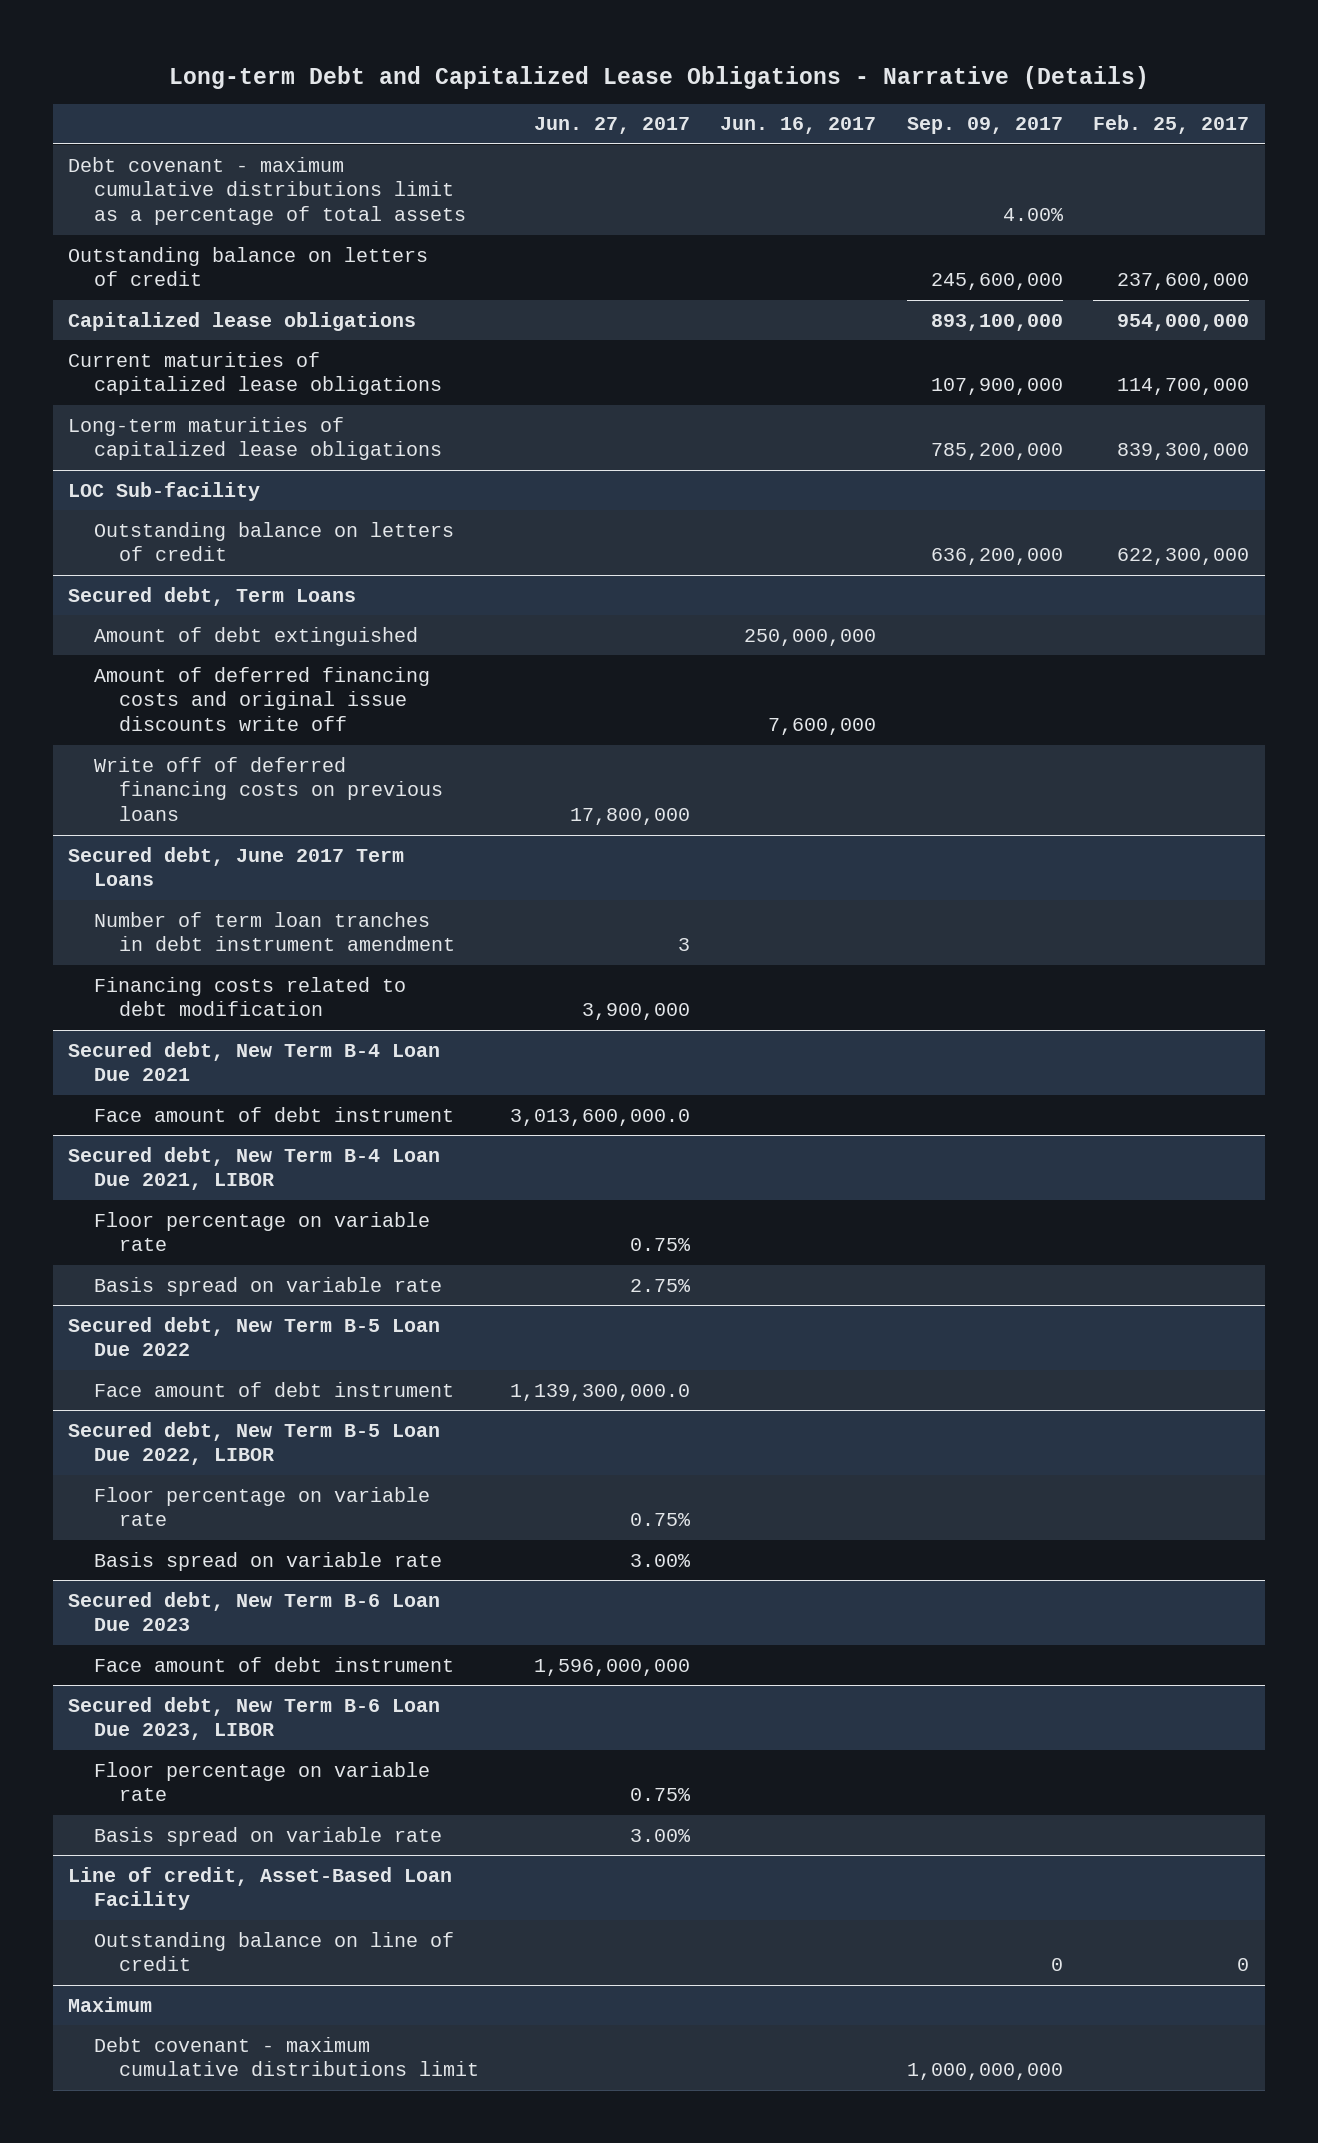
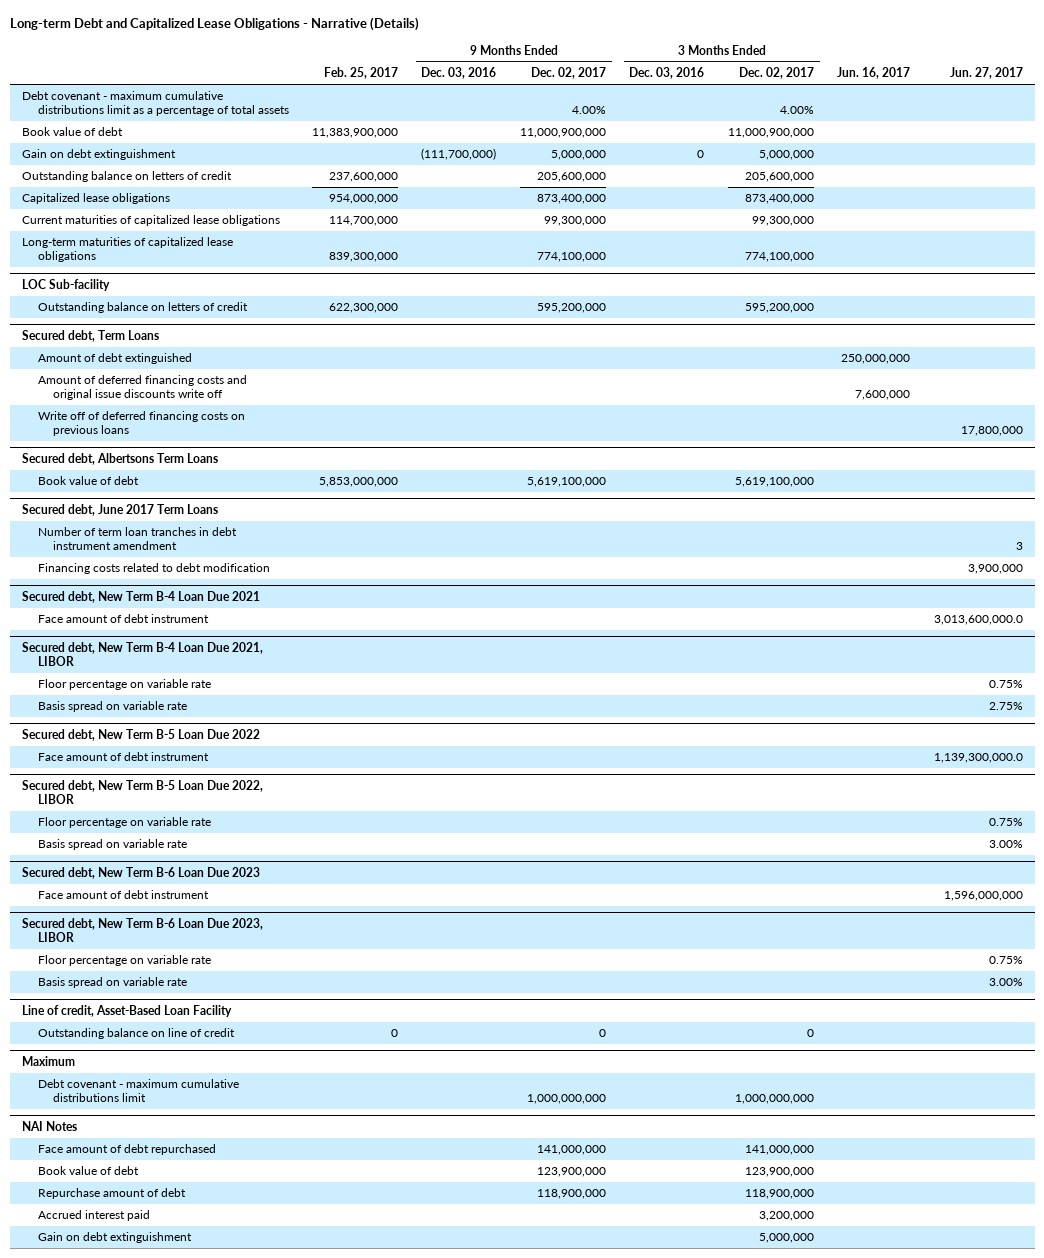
- | Jun. 27, 2017 | Jun. 16, 2017 | Sep. 09, 2017 | Feb. 25, 2017
+ | Feb. 25, 2017 | 9 Months Ended Dec. 03, 2016 | 9 Months Ended Dec. 02, 2017 | 3 Months Ended Dec. 03, 2016 | 3 Months Ended Dec. 02, 2017 | Jun. 16, 2017 | Jun. 27, 2017
+ Book value of debt | 11,383,900,000 | | 11,000,900,000 | | 11,000,900,000 | |
+ Gain on debt extinguishment | | (111,700,000) | 5,000,000 | 0 | 5,000,000 | |
+ Secured debt, Albertsons Term Loans
+ Book value of debt | 5,853,000,000 | | 5,619,100,000 | | 5,619,100,000 | |
+ NAI Notes
+ Face amount of debt repurchased | | | 141,000,000 | | 141,000,000 | |
+ Book value of debt | | | 123,900,000 | | 123,900,000 | |
+ Repurchase amount of debt | | | 118,900,000 | | 118,900,000 | |
+ Accrued interest paid | | | | | 3,200,000 | |
+ Gain on debt extinguishment | | | | | 5,000,000 | |

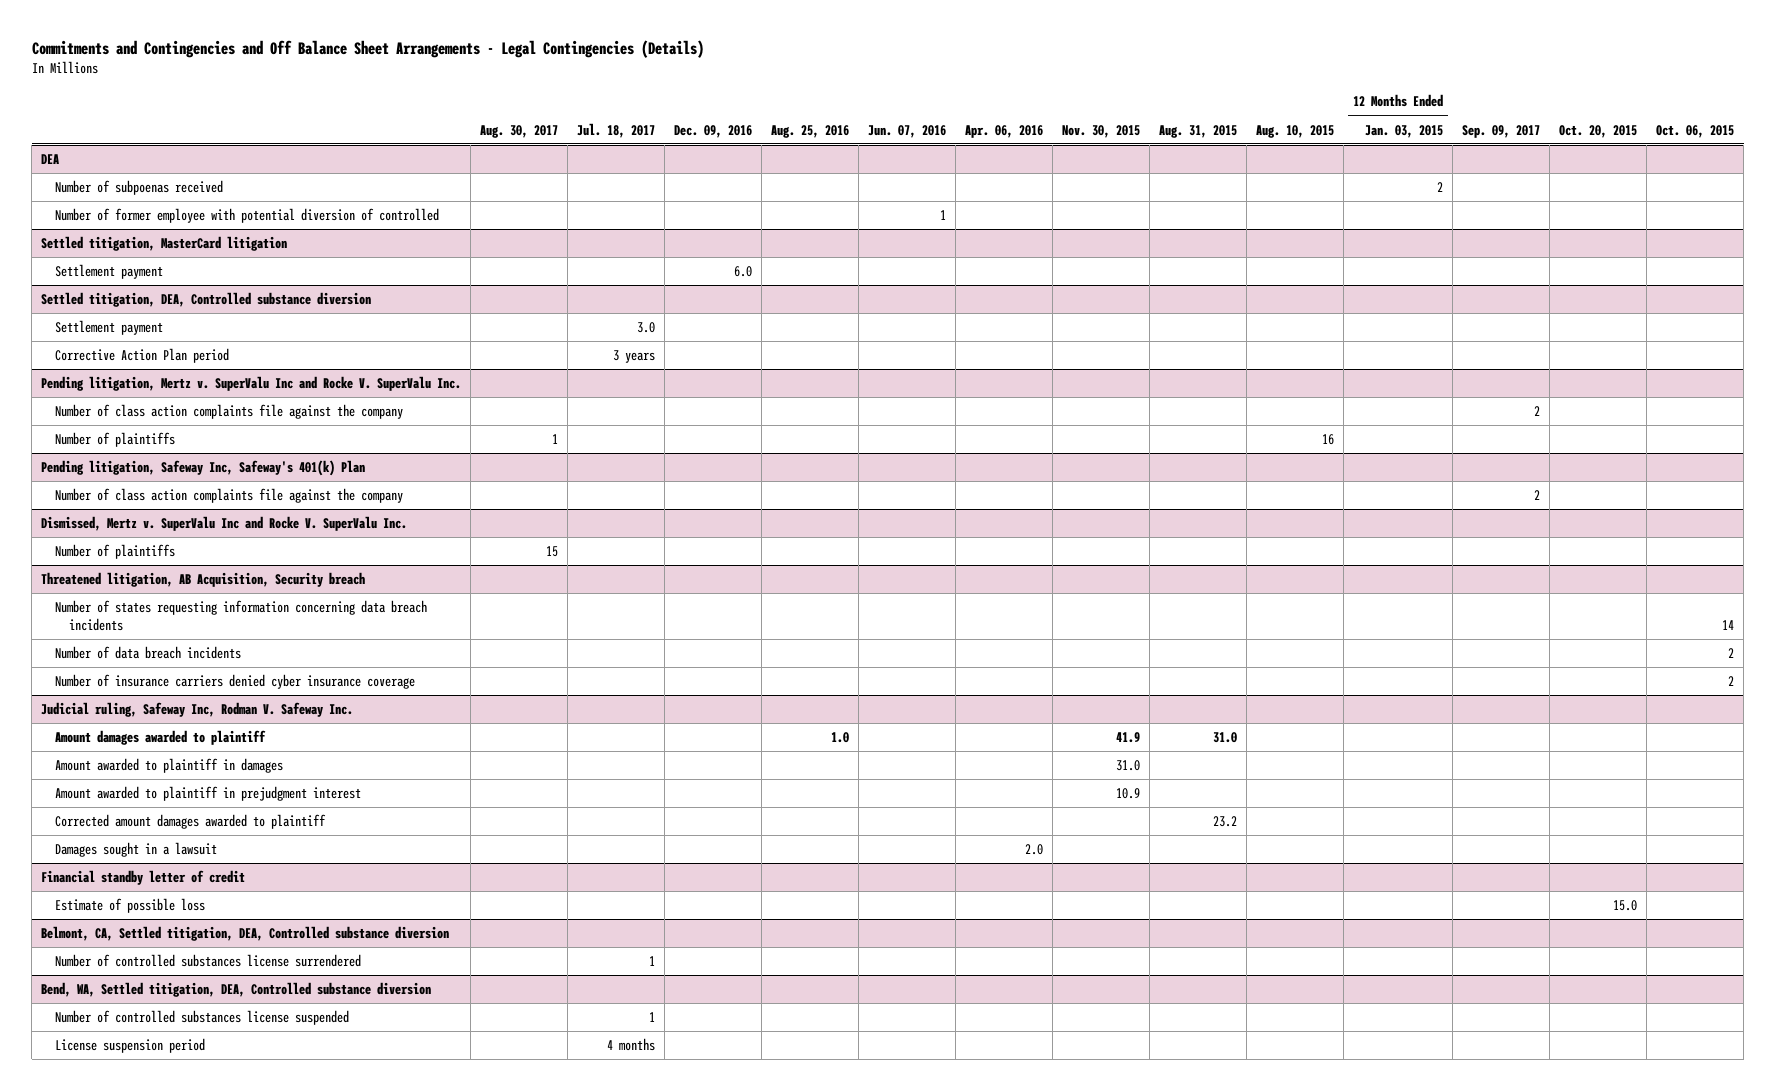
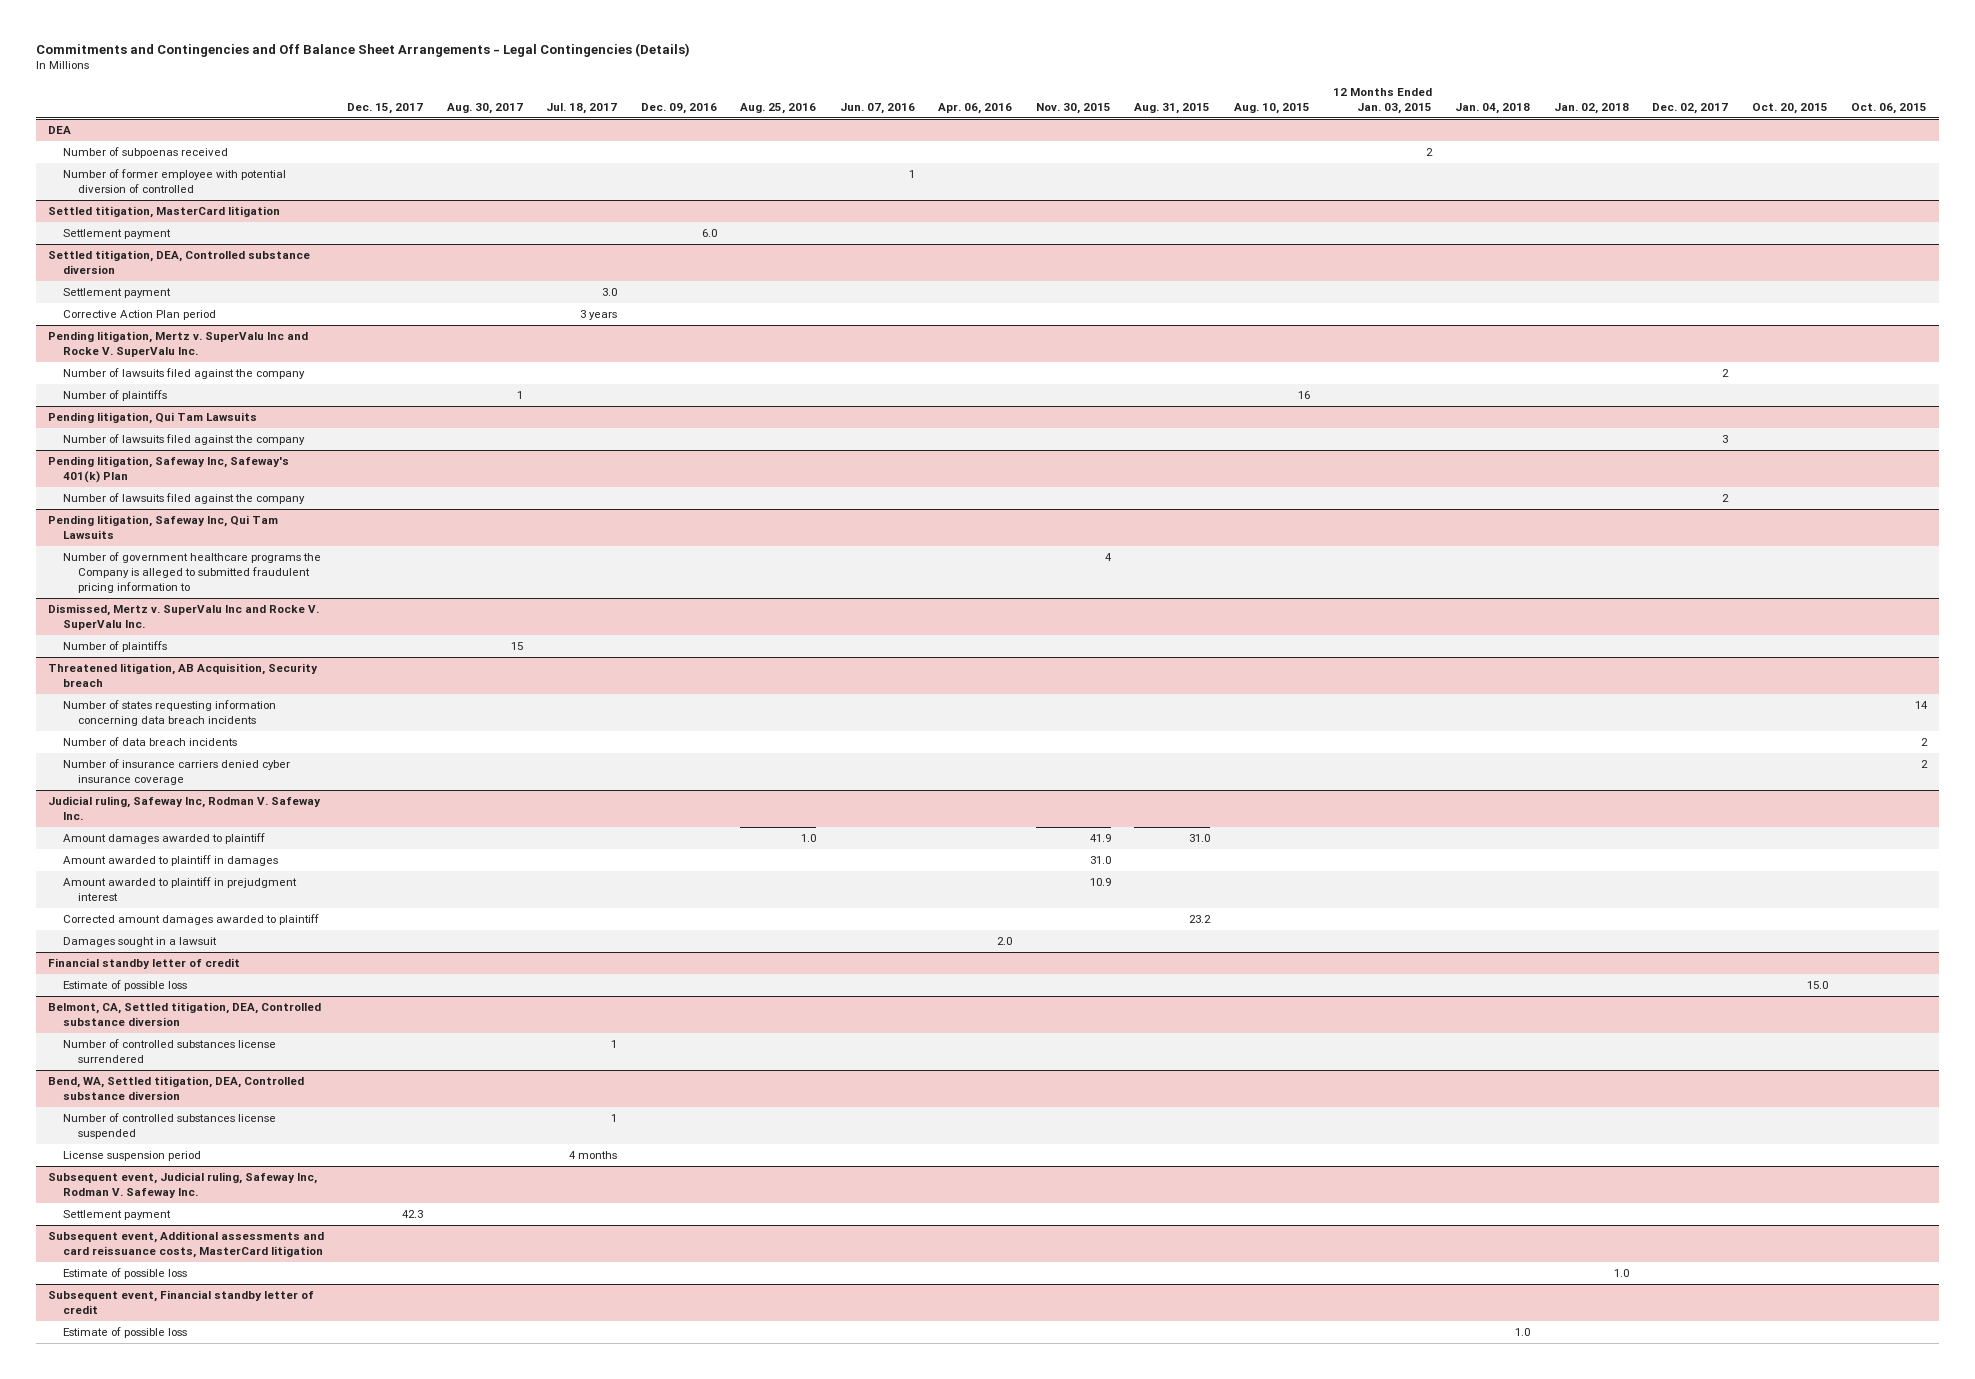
- | Aug. 30, 2017 | Jul. 18, 2017 | Dec. 09, 2016 | Aug. 25, 2016 | Jun. 07, 2016 | Apr. 06, 2016 | Nov. 30, 2015 | Aug. 31, 2015 | Aug. 10, 2015 | 12 Months Ended Jan. 03, 2015 | Sep. 09, 2017 | Oct. 20, 2015 | Oct. 06, 2015
+ | Dec. 15, 2017 | Aug. 30, 2017 | Jul. 18, 2017 | Dec. 09, 2016 | Aug. 25, 2016 | Jun. 07, 2016 | Apr. 06, 2016 | Nov. 30, 2015 | Aug. 31, 2015 | Aug. 10, 2015 | 12 Months Ended Jan. 03, 2015 | Jan. 04, 2018 | Jan. 02, 2018 | Dec. 02, 2017 | Oct. 20, 2015 | Oct. 06, 2015
@ Pending litigation, Mertz v. SuperValu Inc and Rocke V. SuperValu Inc.
- Number of class action complaints file against the company | | | | | | | | | | | 2 | |
+ Number of lawsuits filed against the company | | | | | | | | | | | | | | 2 | |
+ Pending litigation, Qui Tam Lawsuits
+ Number of lawsuits filed against the company | | | | | | | | | | | | | | 3 | |
@ Pending litigation, Safeway Inc, Safeway's 401(k) Plan
- Number of class action complaints file against the company | | | | | | | | | | | 2 | |
+ Number of lawsuits filed against the company | | | | | | | | | | | | | | 2 | |
+ Pending litigation, Safeway Inc, Qui Tam Lawsuits
+ Number of government healthcare programs the Company is alleged to submitted fraudulent pricing information to | | | | | | | | 4 | | | | | | | |
+ Subsequent event, Judicial ruling, Safeway Inc, Rodman V. Safeway Inc.
+ Settlement payment | 42.3 | | | | | | | | | | | | | | |
+ Subsequent event, Additional assessments and card reissuance costs, MasterCard litigation
+ Estimate of possible loss | | | | | | | | | | | | | 1.0 | | |
+ Subsequent event, Financial standby letter of credit
+ Estimate of possible loss | | | | | | | | | | | | 1.0 | | | |

